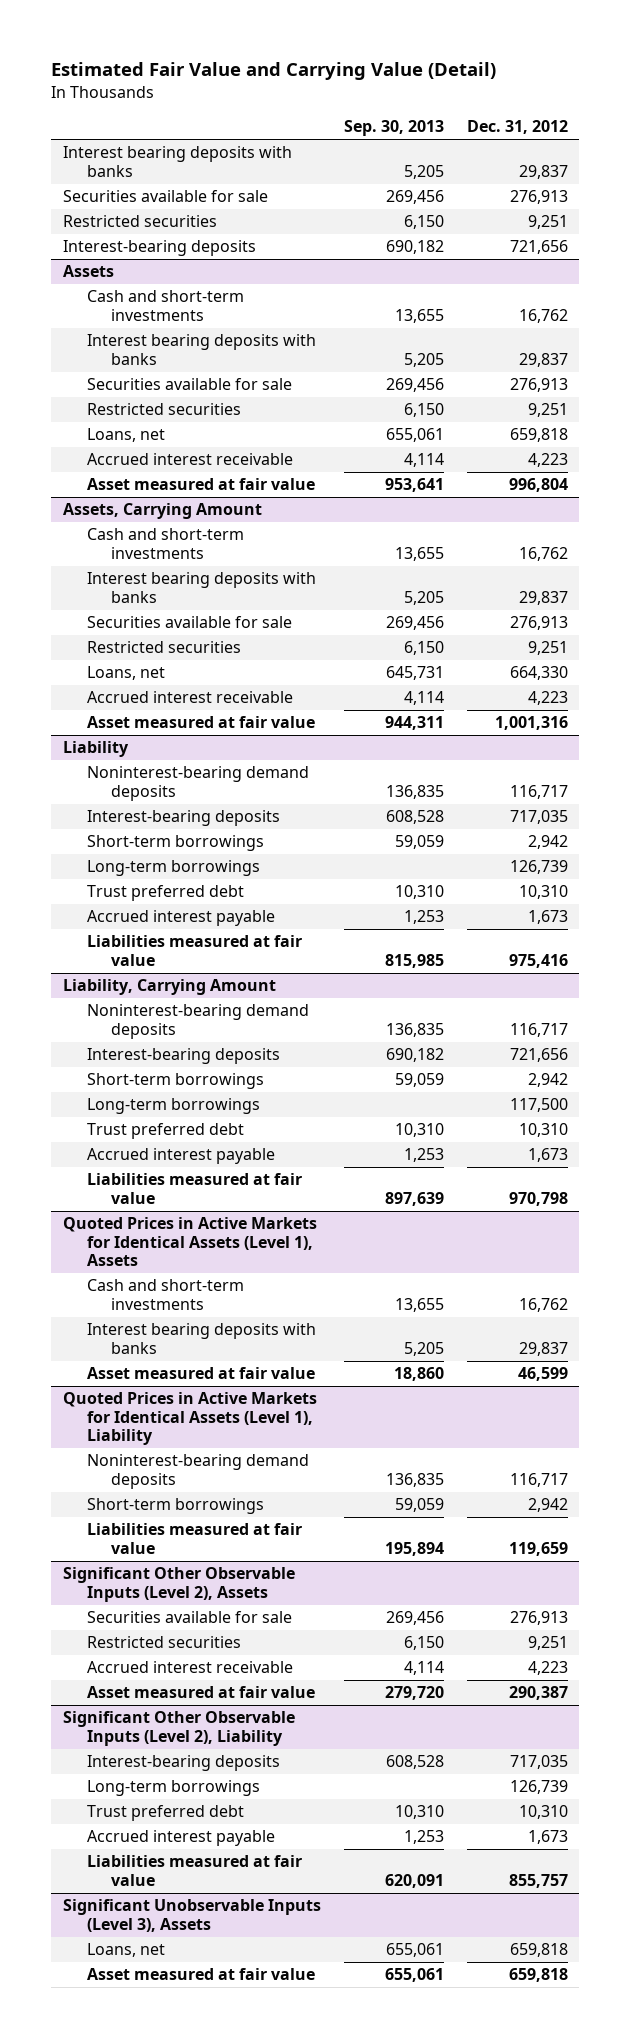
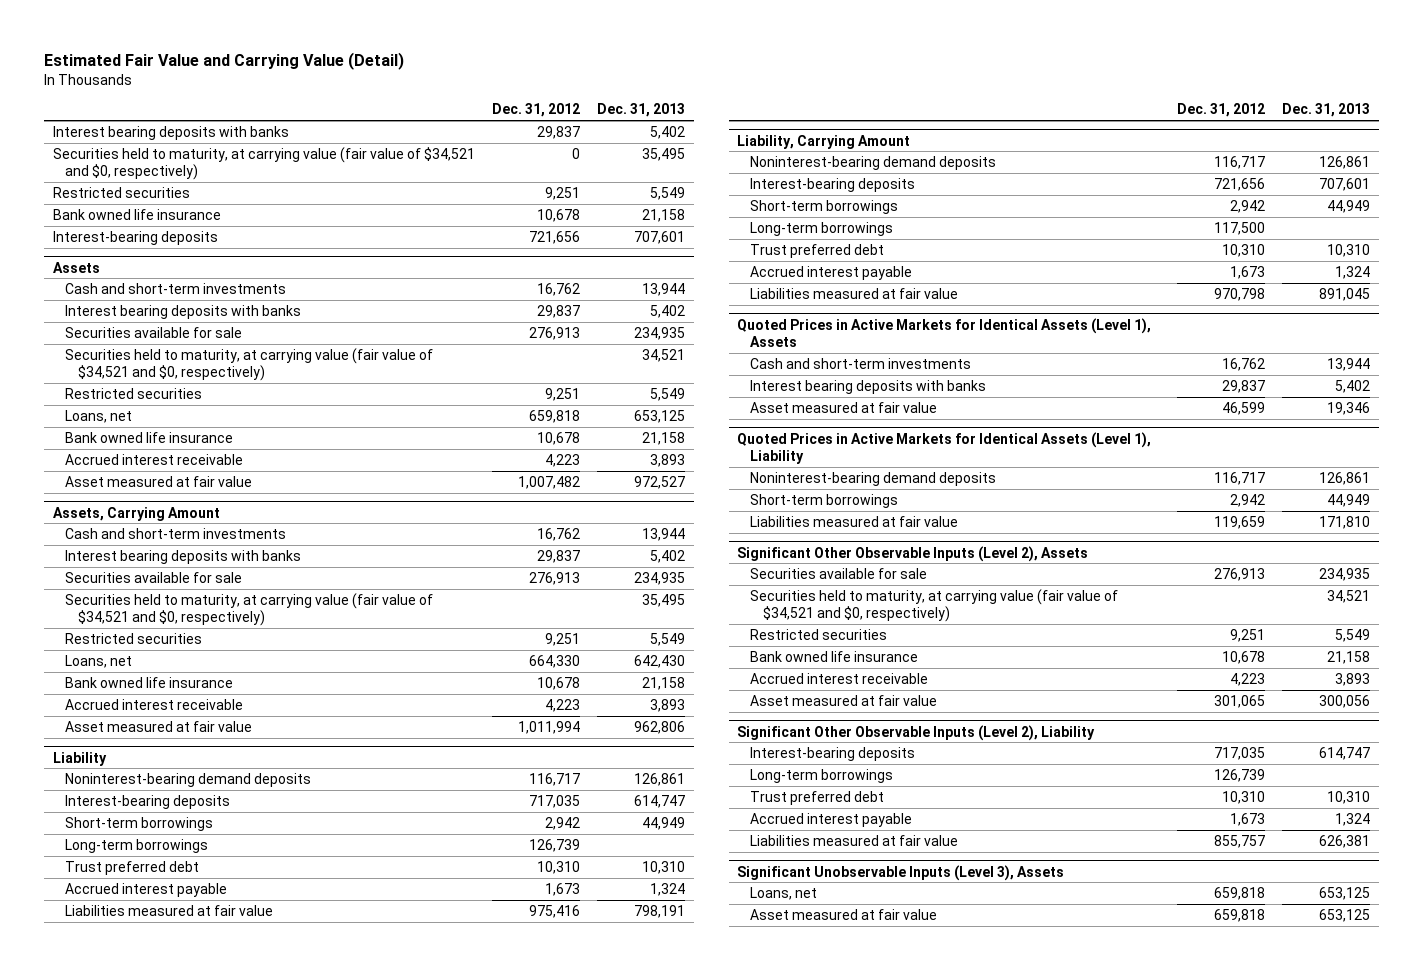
- | Sep. 30, 2013 | Dec. 31, 2012
+ | Dec. 31, 2012 | Dec. 31, 2013
- Securities available for sale | 269,456 | 276,913
+ Securities held to maturity, at carrying value (fair value of $34,521 and $0, respectively) | 0 | 35,495
+ Bank owned life insurance | 10,678 | 21,158
@ Assets
+ Securities held to maturity, at carrying value (fair value of $34,521 and $0, respectively) | | 34,521
+ Bank owned life insurance | 10,678 | 21,158
- Asset measured at fair value | 953,641 | 996,804
+ Asset measured at fair value | 1,007,482 | 972,527
@ Assets, Carrying Amount
+ Securities held to maturity, at carrying value (fair value of $34,521 and $0, respectively) | | 35,495
+ Bank owned life insurance | 10,678 | 21,158
- Asset measured at fair value | 944,311 | 1,001,316
+ Asset measured at fair value | 1,011,994 | 962,806
@ Significant Other Observable Inputs (Level 2), Assets
+ Securities held to maturity, at carrying value (fair value of $34,521 and $0, respectively) | | 34,521
+ Bank owned life insurance | 10,678 | 21,158
- Asset measured at fair value | 279,720 | 290,387
+ Asset measured at fair value | 301,065 | 300,056

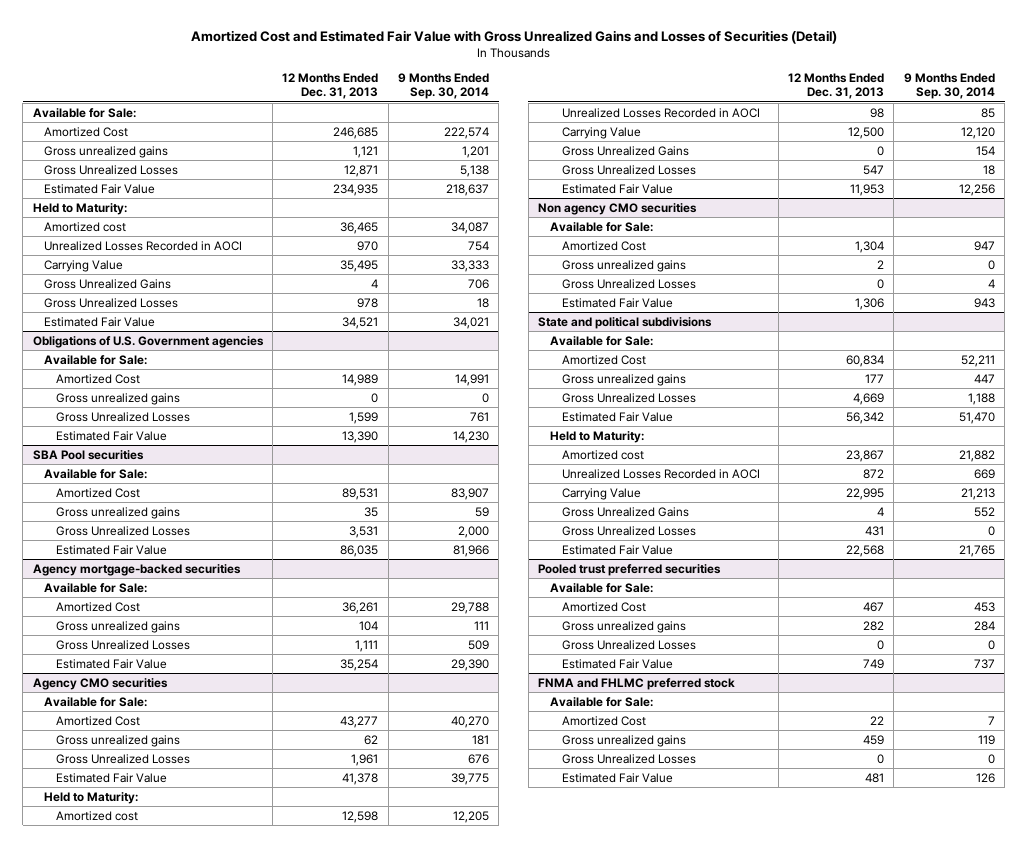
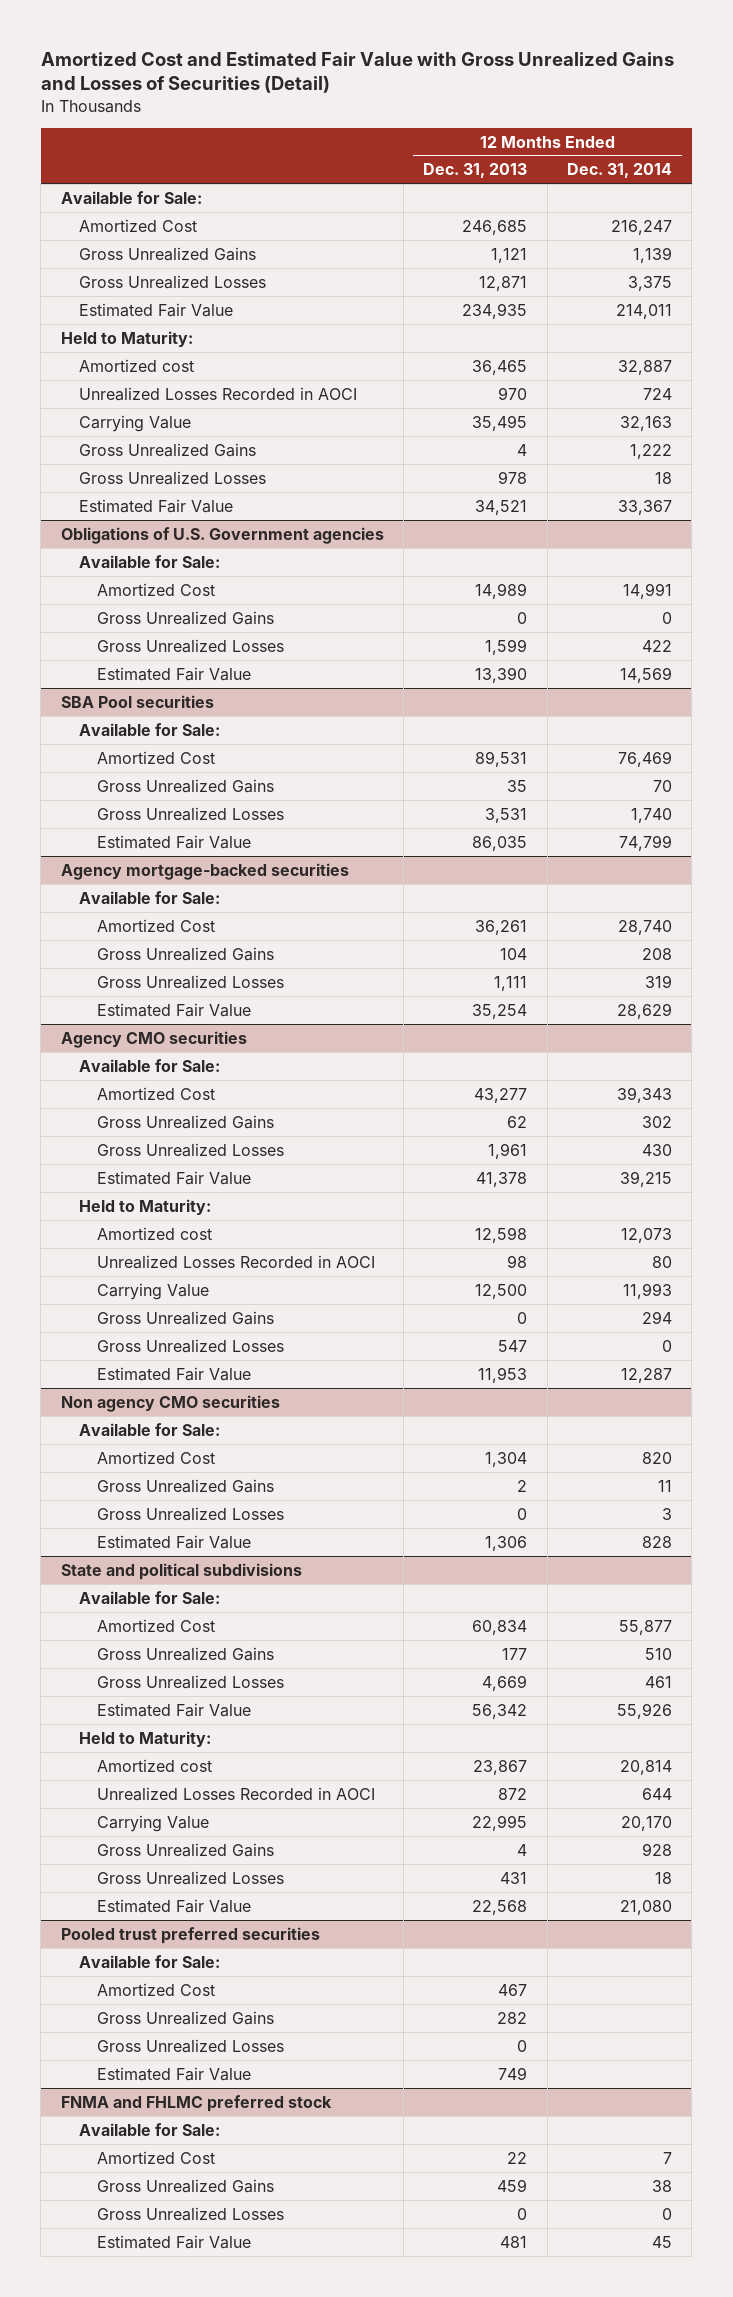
- | 12 Months Ended Dec. 31, 2013 | 9 Months Ended Sep. 30, 2014
+ | 12 Months Ended Dec. 31, 2013 | 12 Months Ended Dec. 31, 2014
- Gross unrealized gains | 1,121 | 1,201
+ Gross Unrealized Gains | 1,121 | 1,139
@ Obligations of U.S. Government agencies
- Gross unrealized gains | 0 | 0
+ Gross Unrealized Gains | 0 | 0
@ SBA Pool securities
- Gross unrealized gains | 35 | 59
+ Gross Unrealized Gains | 35 | 70
@ Agency mortgage-backed securities
- Gross unrealized gains | 104 | 111
+ Gross Unrealized Gains | 104 | 208
@ Agency CMO securities
- Gross unrealized gains | 62 | 181
+ Gross Unrealized Gains | 62 | 302
@ Non agency CMO securities
- Gross unrealized gains | 2 | 0
+ Gross Unrealized Gains | 2 | 11
@ State and political subdivisions
- Gross unrealized gains | 177 | 447
+ Gross Unrealized Gains | 177 | 510
@ Pooled trust preferred securities
- Gross unrealized gains | 282 | 284
+ Gross Unrealized Gains | 282 |
@ FNMA and FHLMC preferred stock
- Gross unrealized gains | 459 | 119
+ Gross Unrealized Gains | 459 | 38

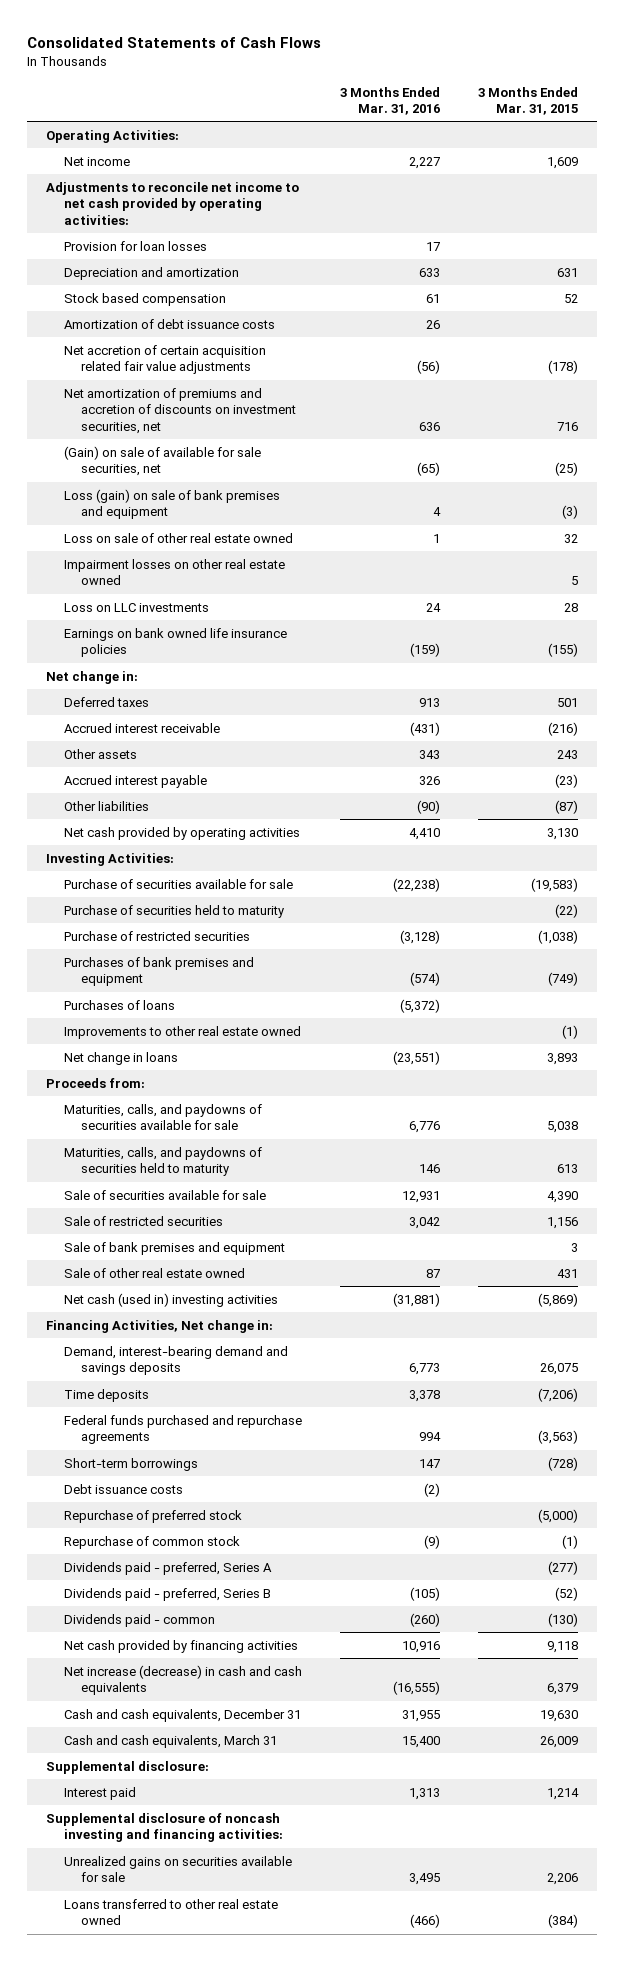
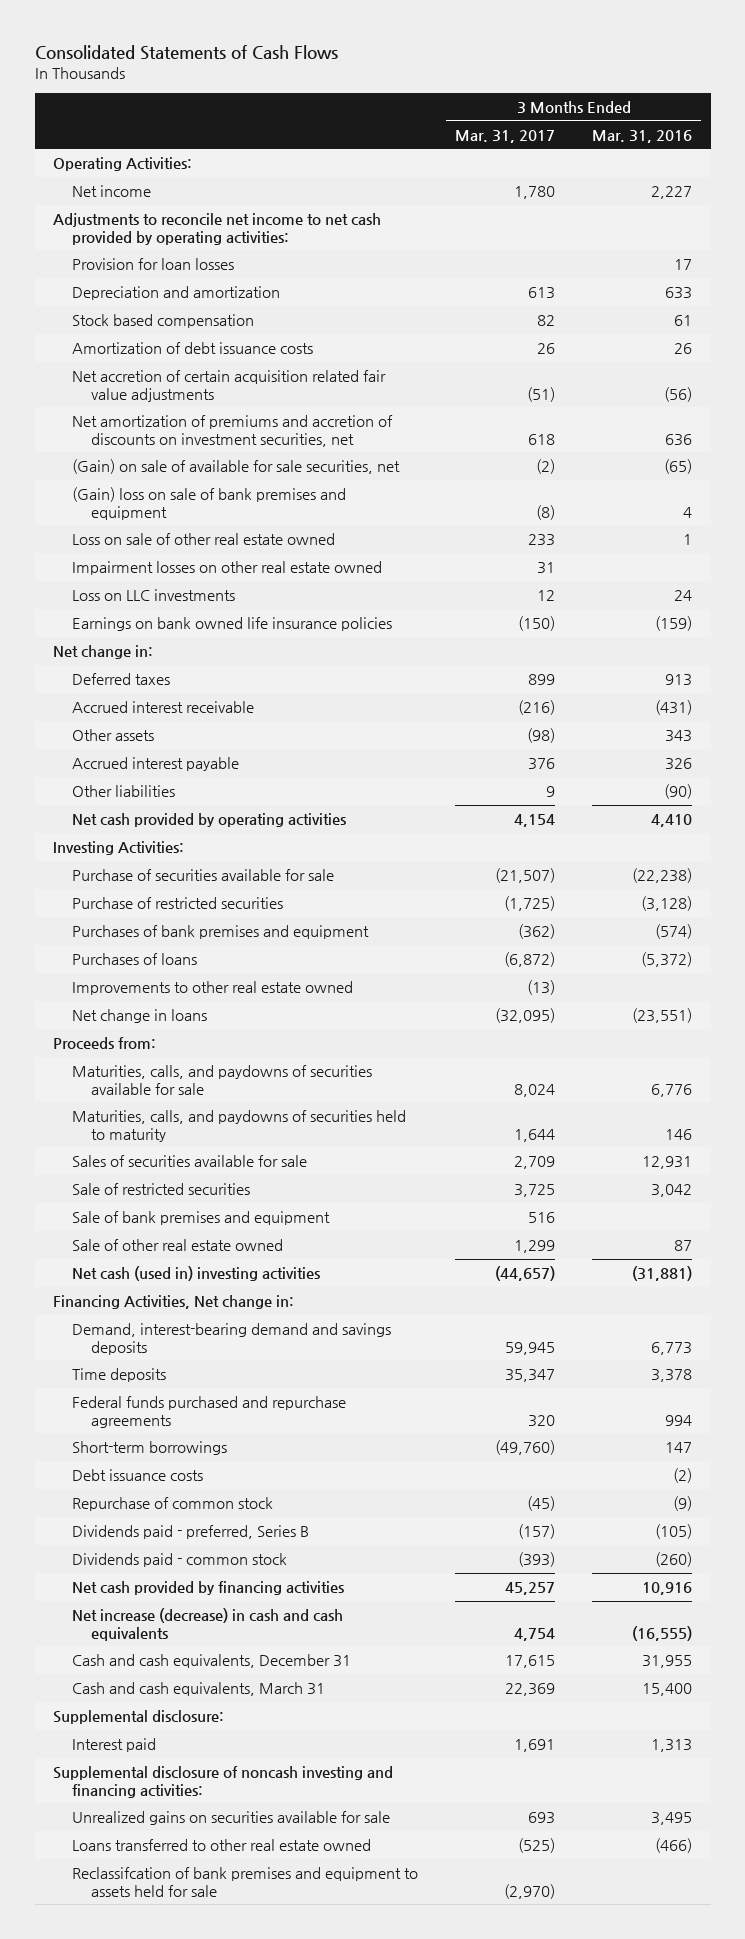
- | 3 Months Ended Mar. 31, 2016 | 3 Months Ended Mar. 31, 2015
+ | 3 Months Ended Mar. 31, 2017 | 3 Months Ended Mar. 31, 2016
- Loss (gain) on sale of bank premises and equipment | 4 | (3)
+ (Gain) loss on sale of bank premises and equipment | (8) | 4
- Purchase of securities held to maturity | | (22)
- Sale of securities available for sale | 12,931 | 4,390
+ Sales of securities available for sale | 2,709 | 12,931
- Repurchase of preferred stock | | (5,000)
- Dividends paid - preferred, Series A | | (277)
- Dividends paid - common | (260) | (130)
+ Dividends paid - common stock | (393) | (260)
+ Reclassifcation of bank premises and equipment to assets held for sale | (2,970) |

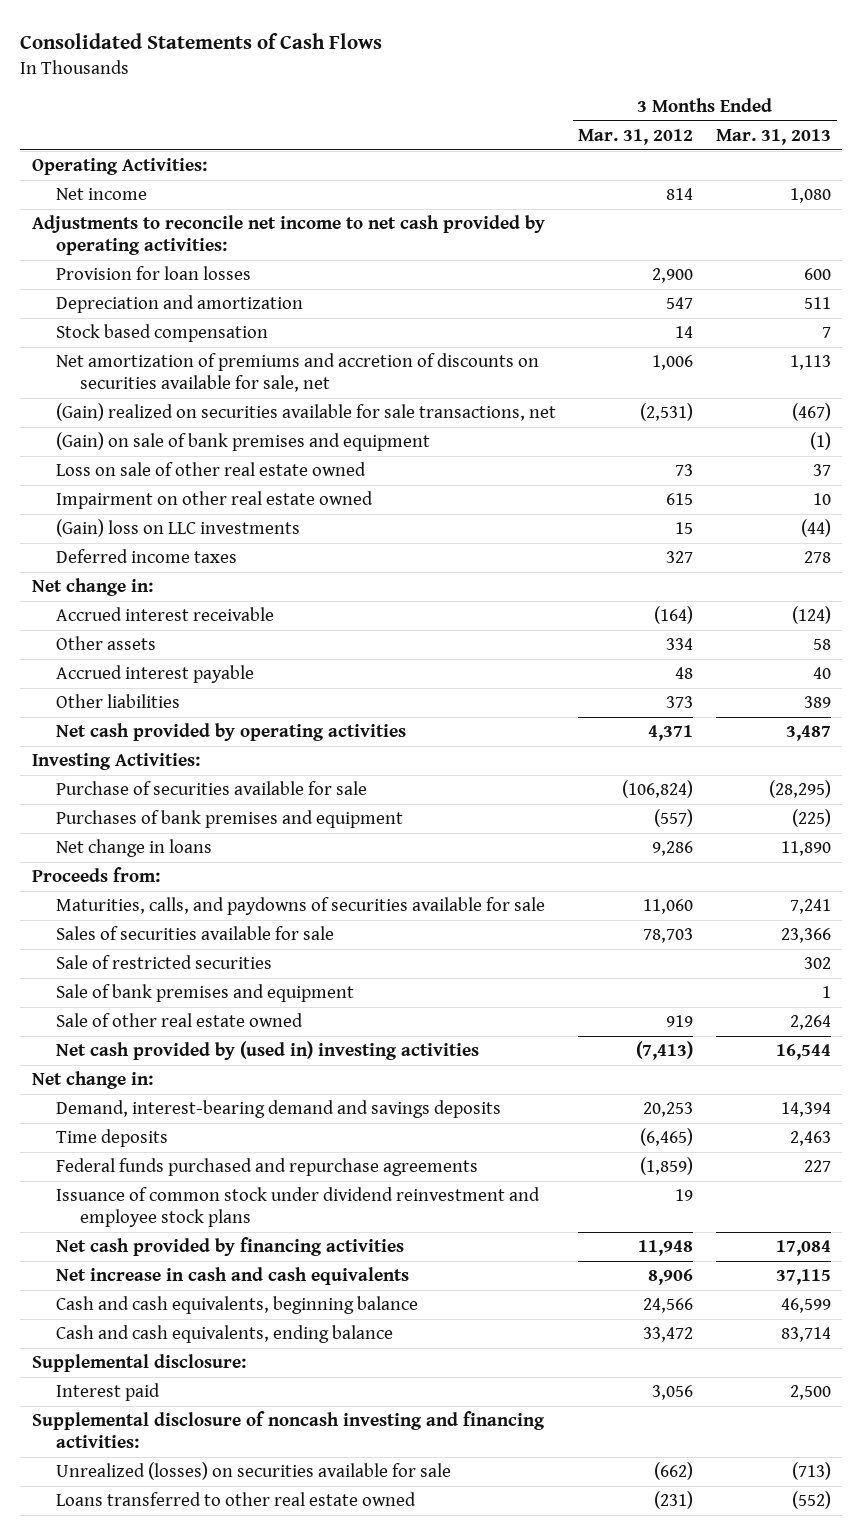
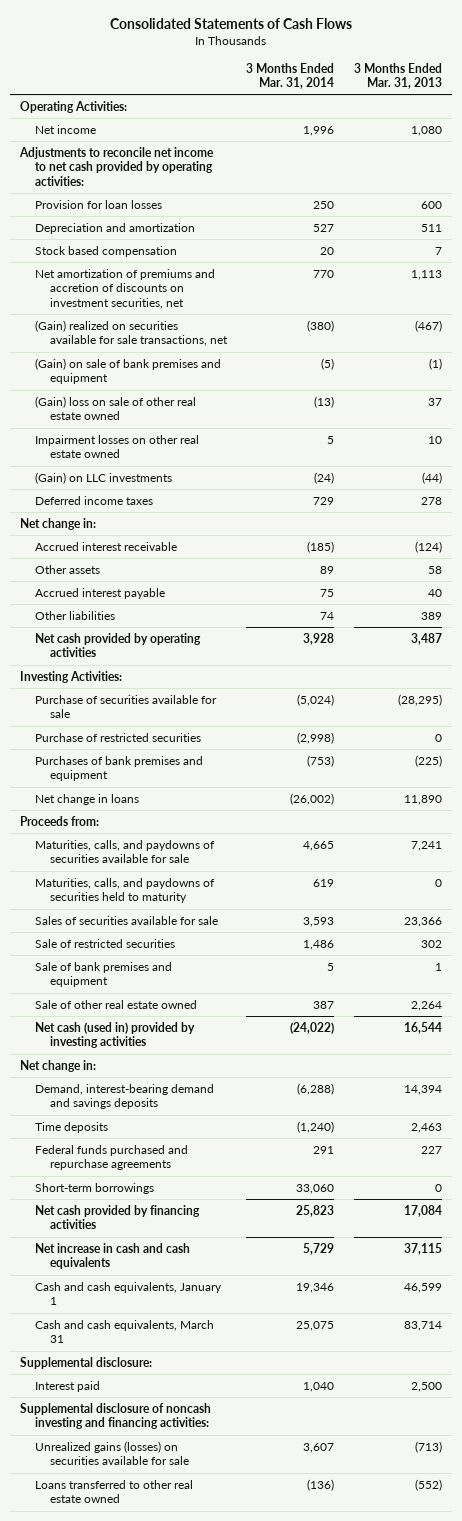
- | 3 Months Ended Mar. 31, 2012 | 3 Months Ended Mar. 31, 2013
+ | 3 Months Ended Mar. 31, 2014 | 3 Months Ended Mar. 31, 2013
- Net amortization of premiums and accretion of discounts on securities available for sale, net | 1,006 | 1,113
+ Net amortization of premiums and accretion of discounts on investment securities, net | 770 | 1,113
- Loss on sale of other real estate owned | 73 | 37
- Impairment on other real estate owned | 615 | 10
- (Gain) loss on LLC investments | 15 | (44)
+ (Gain) loss on sale of other real estate owned | (13) | 37
+ Impairment losses on other real estate owned | 5 | 10
+ (Gain) on LLC investments | (24) | (44)
+ Purchase of restricted securities | (2,998) | 0
+ Maturities, calls, and paydowns of securities held to maturity | 619 | 0
- Net cash provided by (used in) investing activities | (7,413) | 16,544
+ Net cash (used in) provided by investing activities | (24,022) | 16,544
- Issuance of common stock under dividend reinvestment and employee stock plans | 19 |
+ Short-term borrowings | 33,060 | 0
- Cash and cash equivalents, beginning balance | 24,566 | 46,599
- Cash and cash equivalents, ending balance | 33,472 | 83,714
+ Cash and cash equivalents, January 1 | 19,346 | 46,599
+ Cash and cash equivalents, March 31 | 25,075 | 83,714
- Unrealized (losses) on securities available for sale | (662) | (713)
+ Unrealized gains (losses) on securities available for sale | 3,607 | (713)

